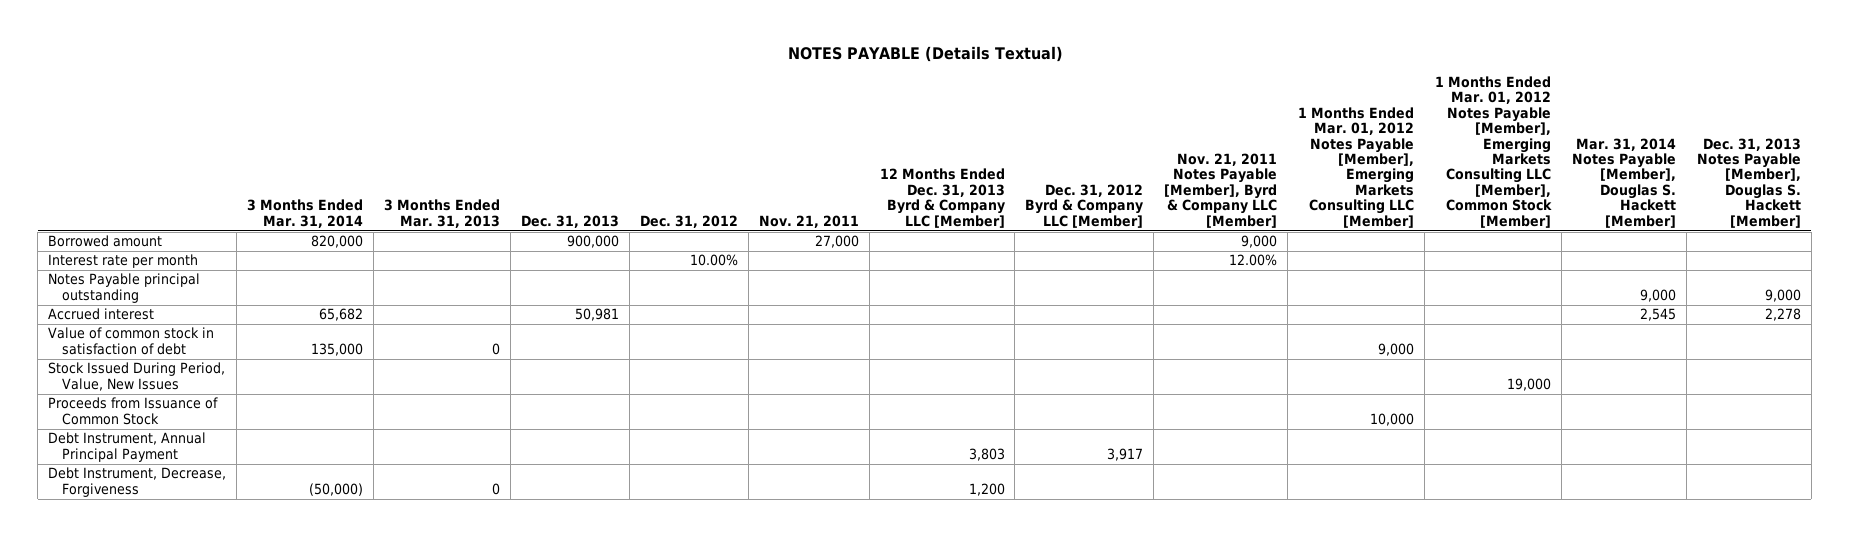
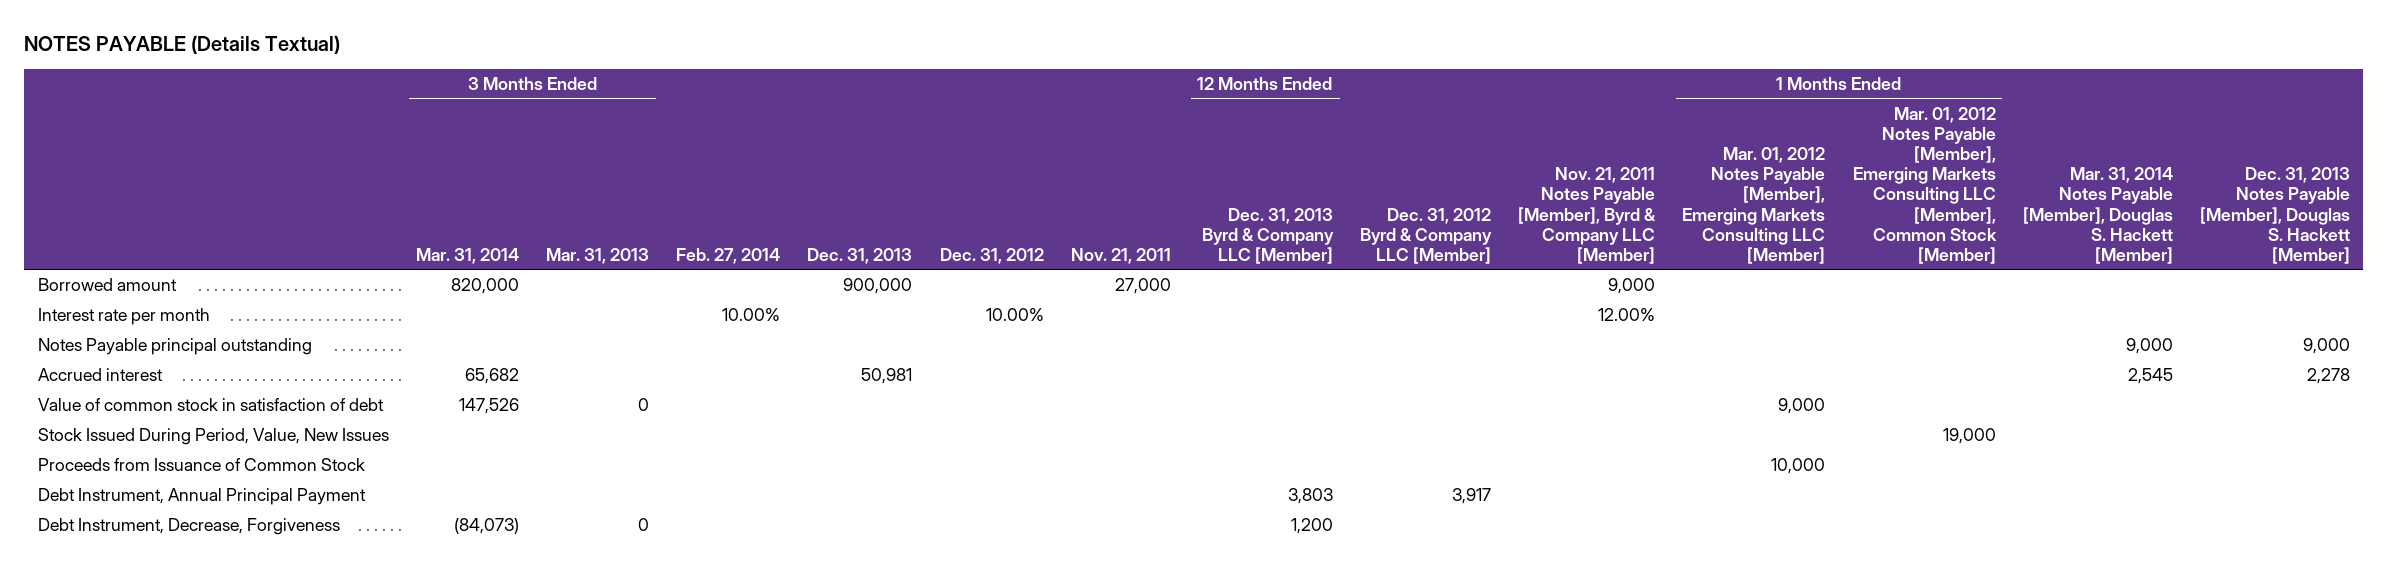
- | 3 Months Ended Mar. 31, 2014 | 3 Months Ended Mar. 31, 2013 | Dec. 31, 2013 | Dec. 31, 2012 | Nov. 21, 2011 | 12 Months Ended Dec. 31, 2013 Byrd & Company LLC [Member] | Dec. 31, 2012 Byrd & Company LLC [Member] | Nov. 21, 2011 Notes Payable [Member], Byrd & Company LLC [Member] | 1 Months Ended Mar. 01, 2012 Notes Payable [Member], Emerging Markets Consulting LLC [Member] | 1 Months Ended Mar. 01, 2012 Notes Payable [Member], Emerging Markets Consulting LLC [Member], Common Stock [Member] | Mar. 31, 2014 Notes Payable [Member], Douglas S. Hackett [Member] | Dec. 31, 2013 Notes Payable [Member], Douglas S. Hackett [Member]
+ | 3 Months Ended Mar. 31, 2014 | 3 Months Ended Mar. 31, 2013 | Feb. 27, 2014 | Dec. 31, 2013 | Dec. 31, 2012 | Nov. 21, 2011 | 12 Months Ended Dec. 31, 2013 Byrd & Company LLC [Member] | Dec. 31, 2012 Byrd & Company LLC [Member] | Nov. 21, 2011 Notes Payable [Member], Byrd & Company LLC [Member] | 1 Months Ended Mar. 01, 2012 Notes Payable [Member], Emerging Markets Consulting LLC [Member] | 1 Months Ended Mar. 01, 2012 Notes Payable [Member], Emerging Markets Consulting LLC [Member], Common Stock [Member] | Mar. 31, 2014 Notes Payable [Member], Douglas S. Hackett [Member] | Dec. 31, 2013 Notes Payable [Member], Douglas S. Hackett [Member]
- Value of common stock in satisfaction of debt | 135,000 | 0 | | | | | | | 9,000 | | |
+ Value of common stock in satisfaction of debt | 147,526 | 0 | | | | | | | | 9,000 | | |
- Debt Instrument, Decrease, Forgiveness | (50,000) | 0 | | | | 1,200 | | | | | |
+ Debt Instrument, Decrease, Forgiveness | (84,073) | 0 | | | | | 1,200 | | | | | |

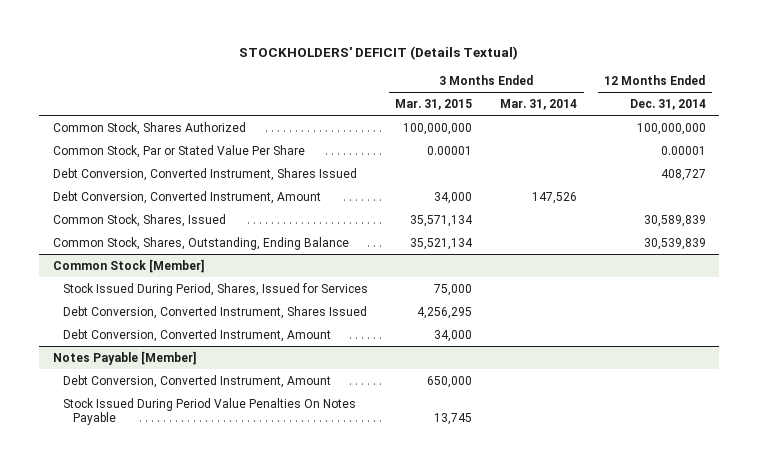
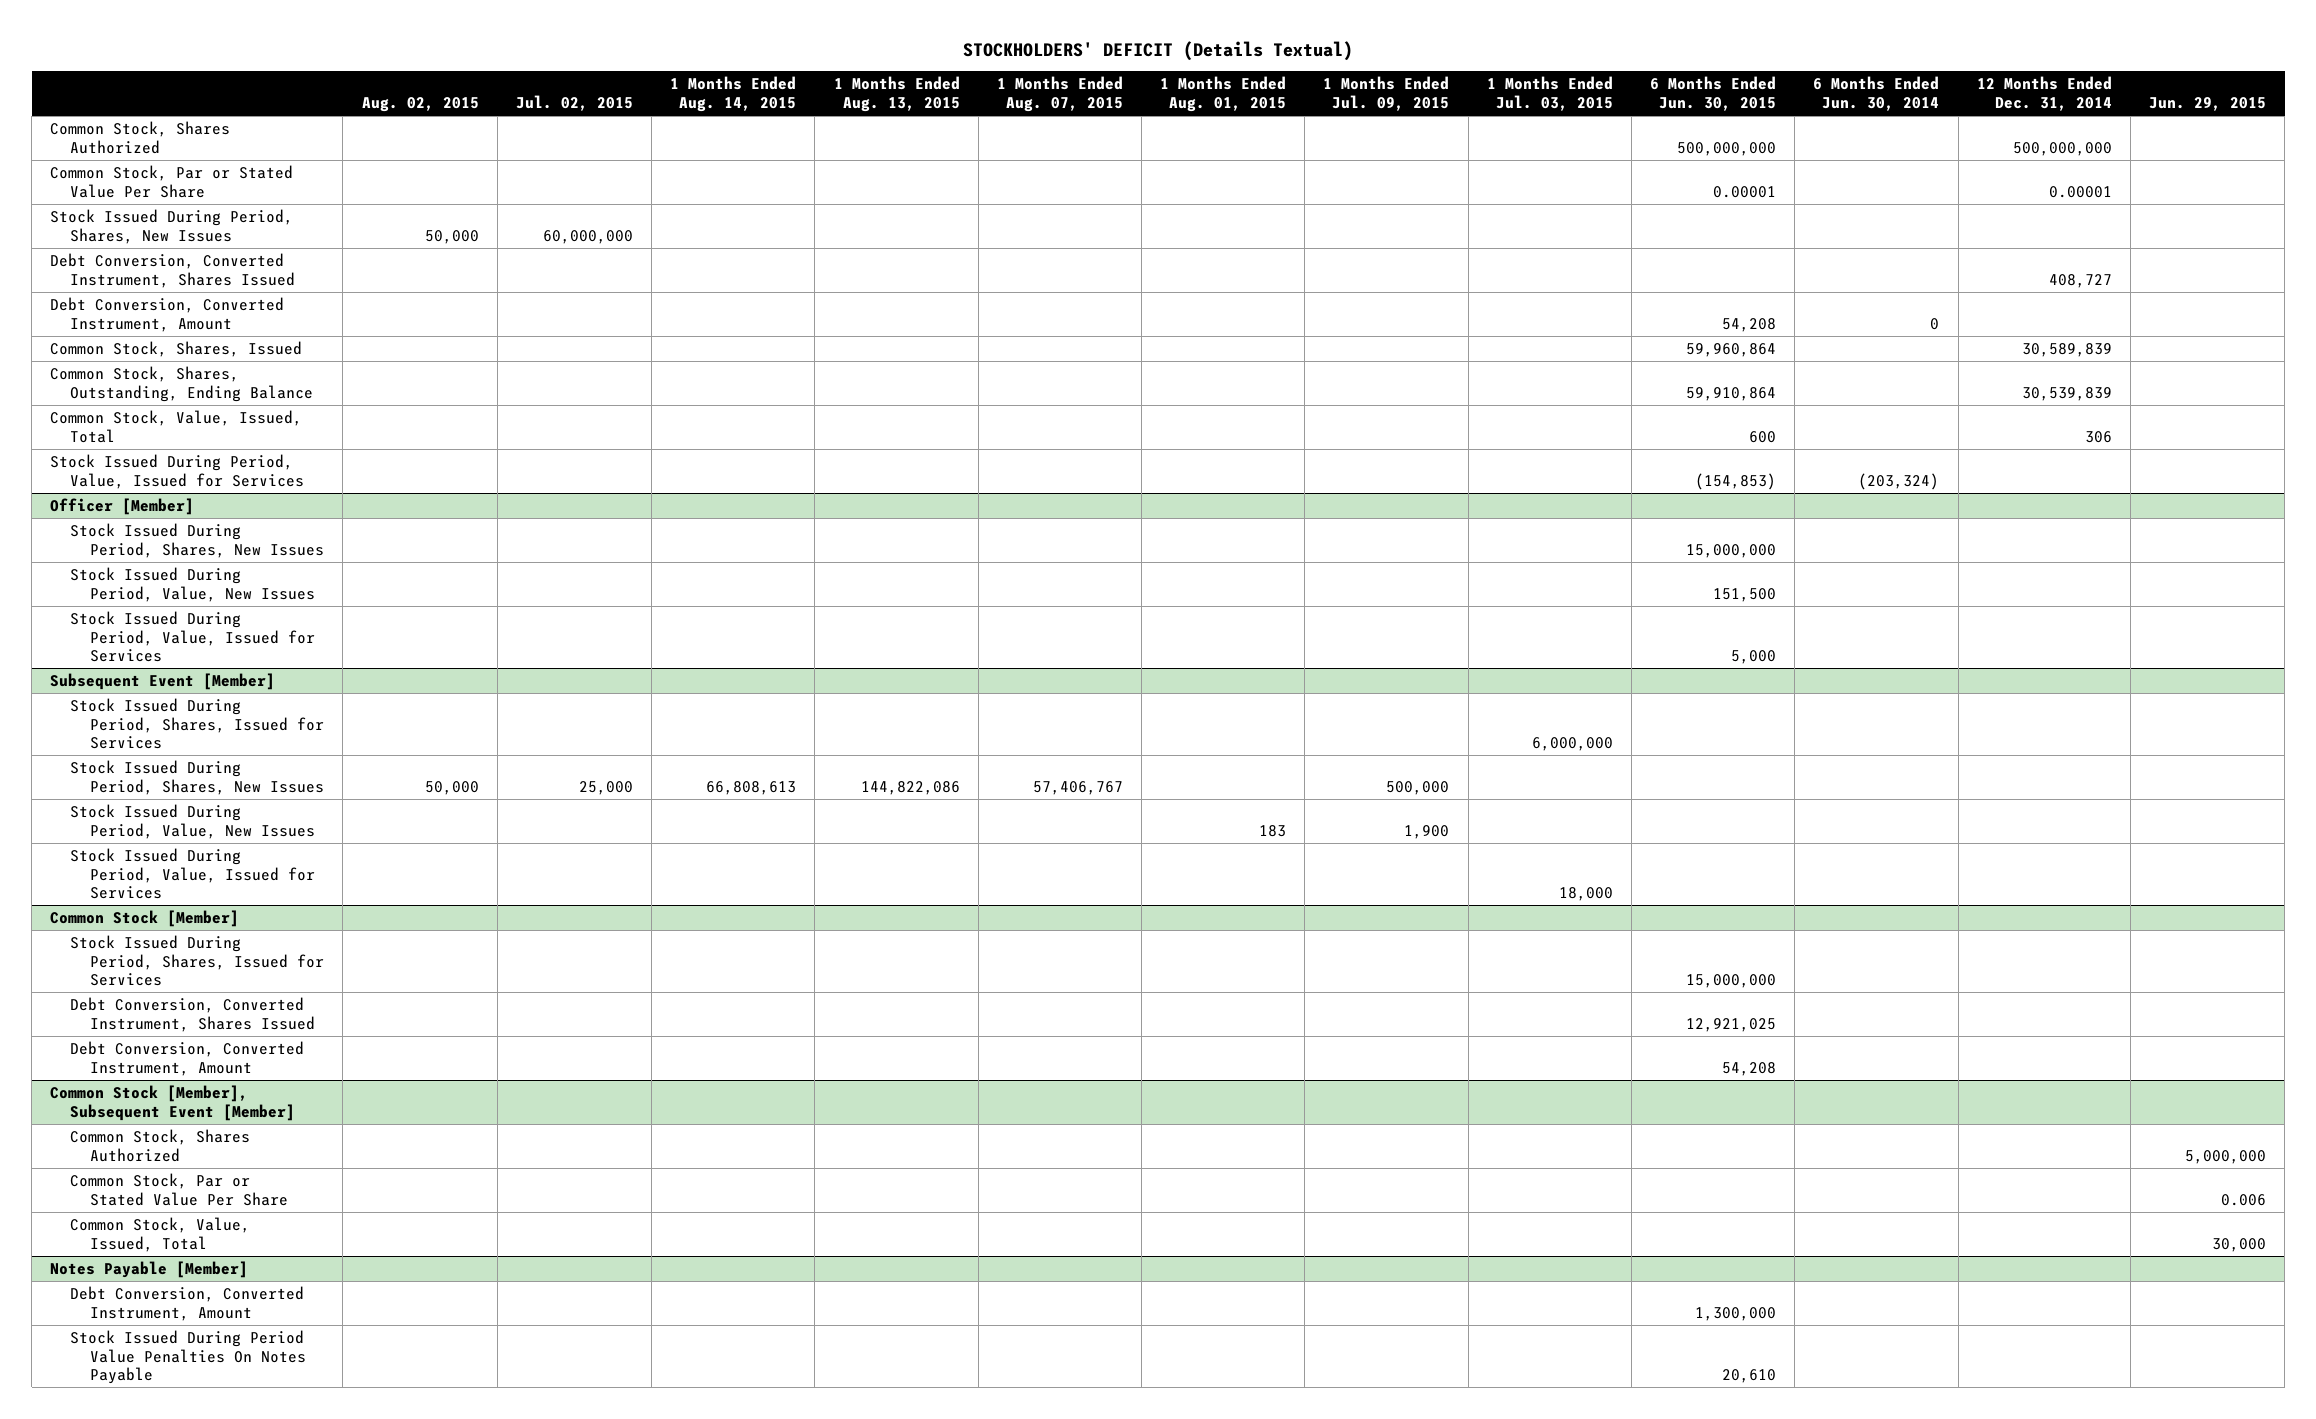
- | 3 Months Ended Mar. 31, 2015 | 3 Months Ended Mar. 31, 2014 | 12 Months Ended Dec. 31, 2014
+ | Aug. 02, 2015 | Jul. 02, 2015 | 1 Months Ended Aug. 14, 2015 | 1 Months Ended Aug. 13, 2015 | 1 Months Ended Aug. 07, 2015 | 1 Months Ended Aug. 01, 2015 | 1 Months Ended Jul. 09, 2015 | 1 Months Ended Jul. 03, 2015 | 6 Months Ended Jun. 30, 2015 | 6 Months Ended Jun. 30, 2014 | 12 Months Ended Dec. 31, 2014 | Jun. 29, 2015
- Common Stock, Shares Authorized | 100,000,000 | | 100,000,000
+ Common Stock, Shares Authorized | | | | | | | | | 500,000,000 | | 500,000,000 |
+ Stock Issued During Period, Shares, New Issues | 50,000 | 60,000,000 | | | | | | | | | |
+ Common Stock, Value, Issued, Total | | | | | | | | | 600 | | 306 |
+ Stock Issued During Period, Value, Issued for Services | | | | | | | | | (154,853) | (203,324) | |
+ Officer [Member]
+ Stock Issued During Period, Shares, New Issues | | | | | | | | | 15,000,000 | | |
+ Stock Issued During Period, Value, New Issues | | | | | | | | | 151,500 | | |
+ Stock Issued During Period, Value, Issued for Services | | | | | | | | | 5,000 | | |
+ Subsequent Event [Member]
+ Stock Issued During Period, Shares, Issued for Services | | | | | | | | 6,000,000 | | | |
+ Stock Issued During Period, Shares, New Issues | 50,000 | 25,000 | 66,808,613 | 144,822,086 | 57,406,767 | | 500,000 | | | | |
+ Stock Issued During Period, Value, New Issues | | | | | | 183 | 1,900 | | | | |
+ Stock Issued During Period, Value, Issued for Services | | | | | | | | 18,000 | | | |
+ Common Stock [Member], Subsequent Event [Member]
+ Common Stock, Shares Authorized | | | | | | | | | | | | 5,000,000
+ Common Stock, Par or Stated Value Per Share | | | | | | | | | | | | 0.006
+ Common Stock, Value, Issued, Total | | | | | | | | | | | | 30,000

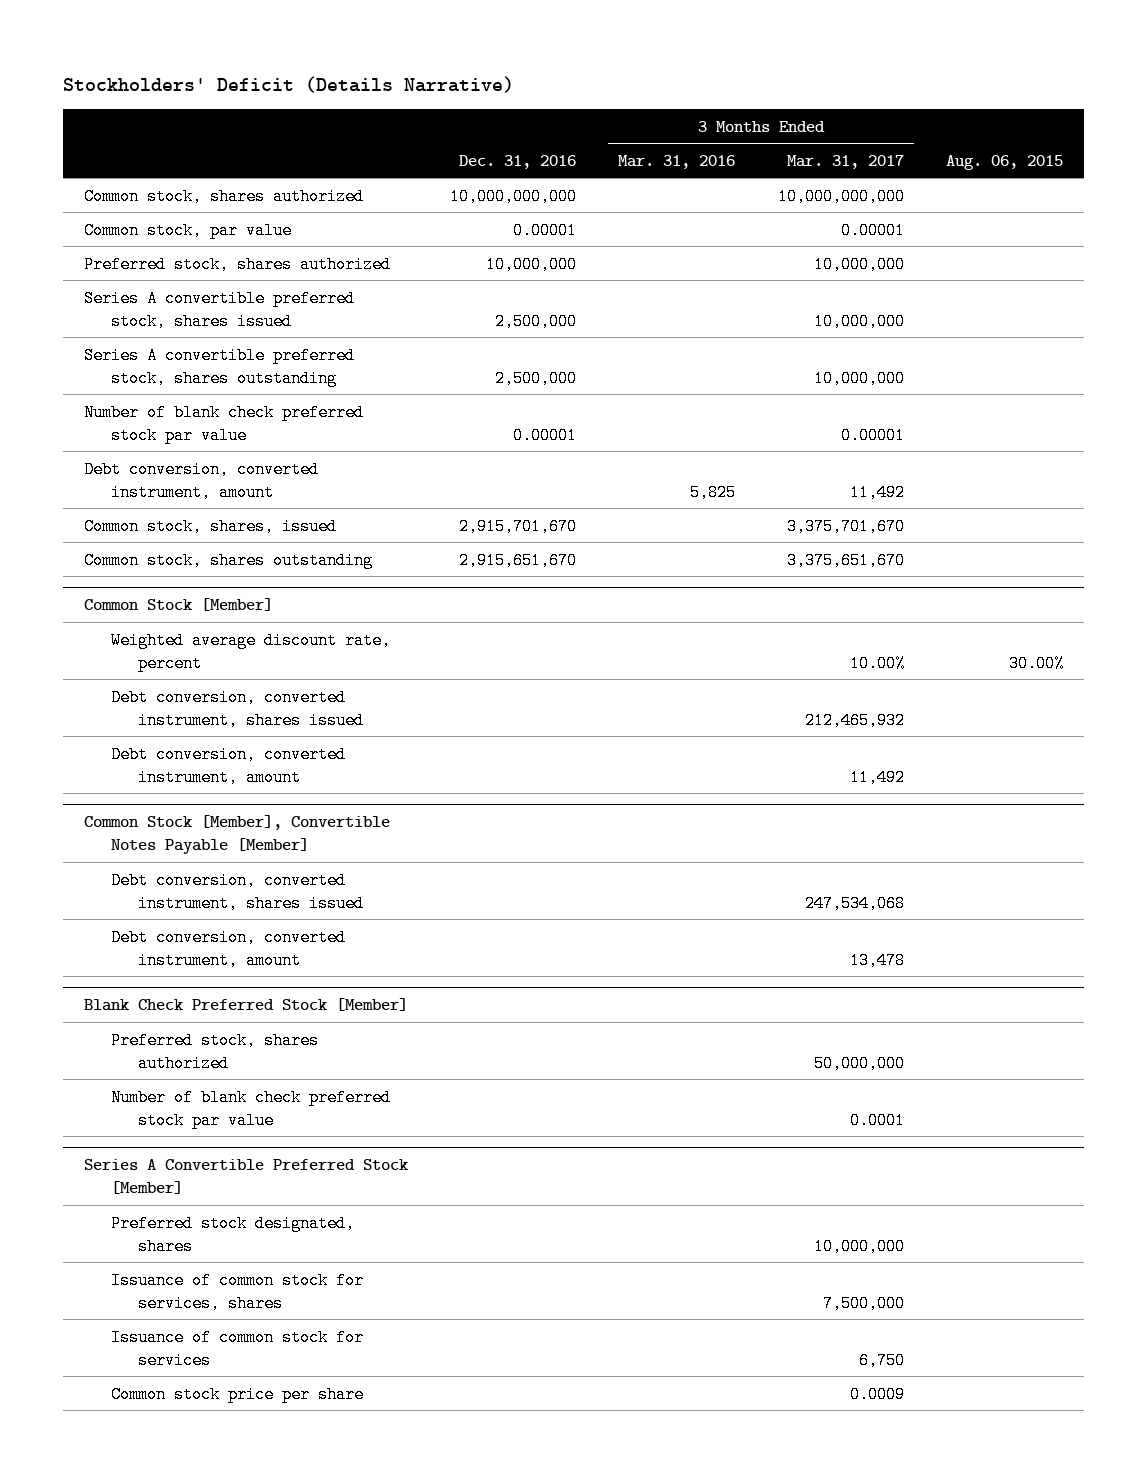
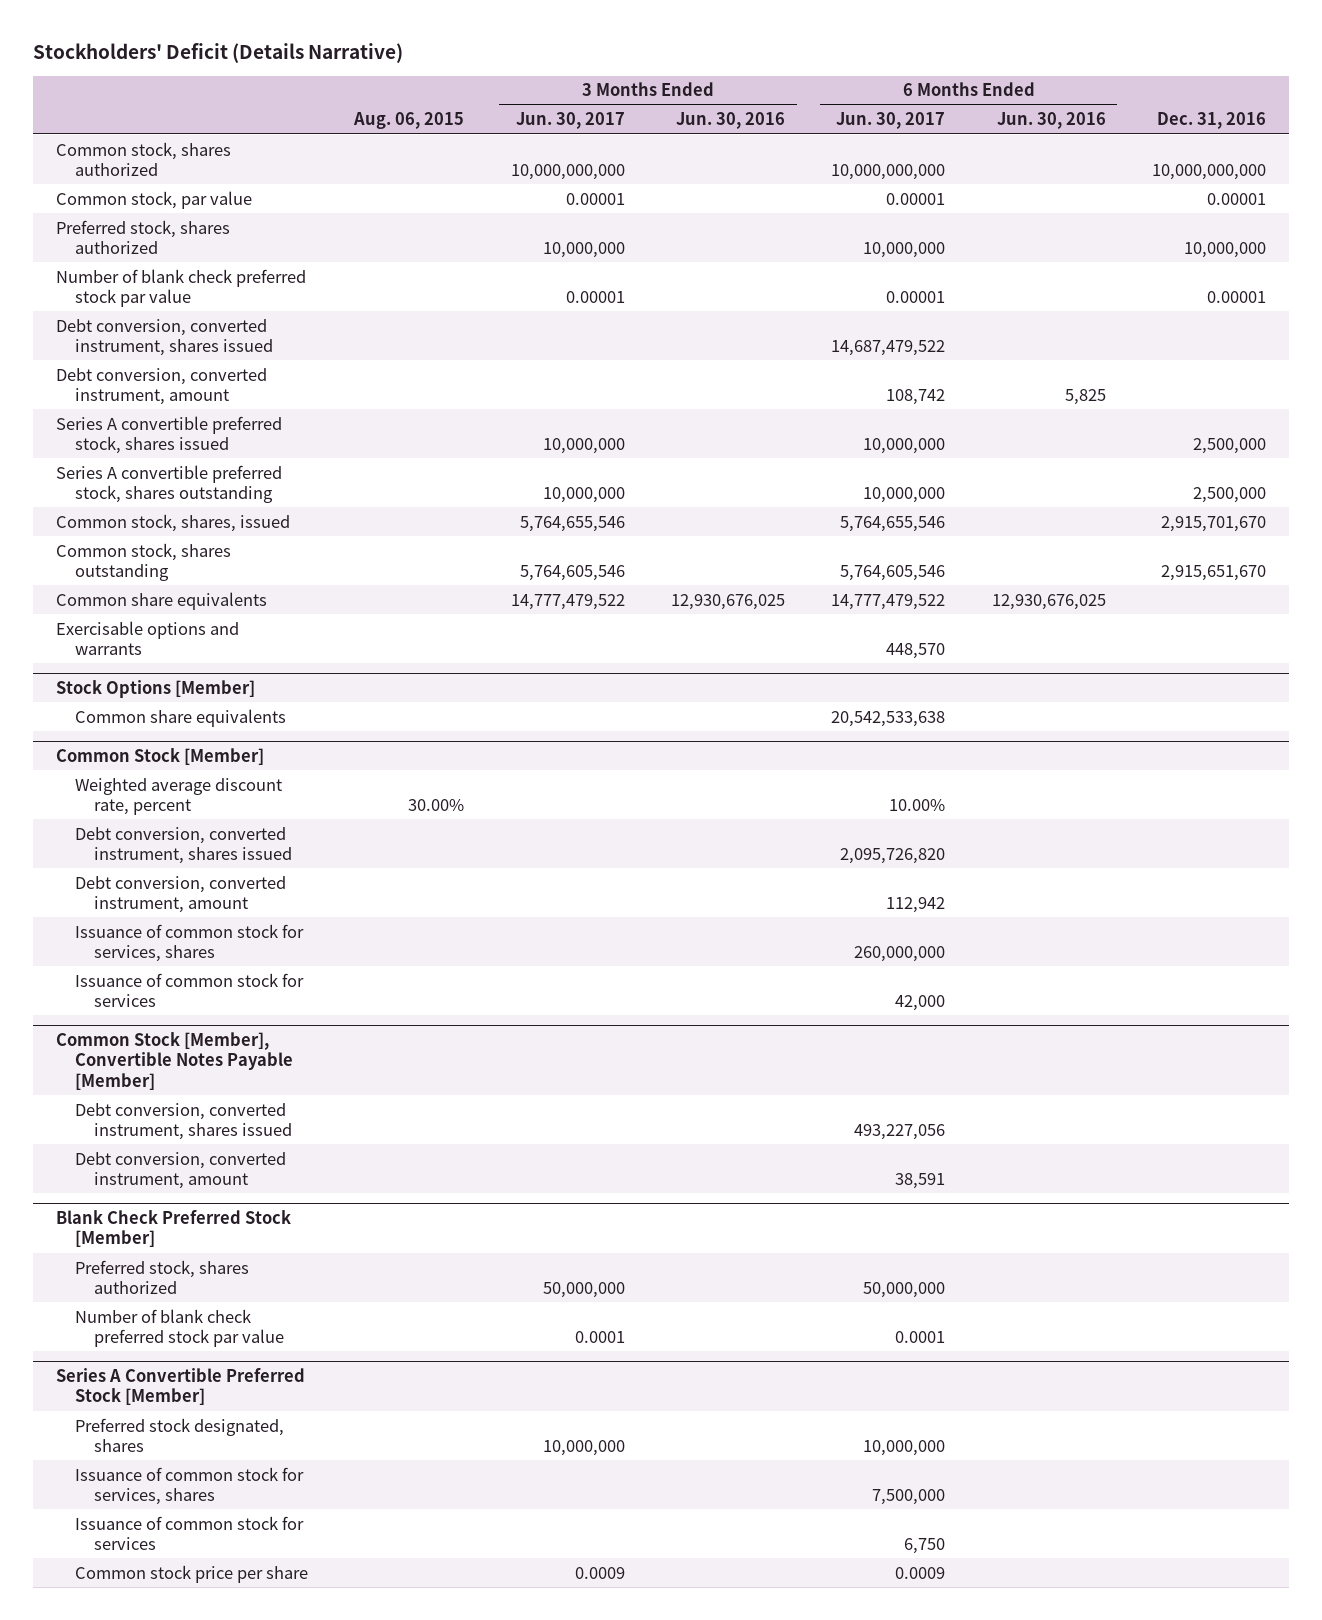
- | Dec. 31, 2016 | 3 Months Ended Mar. 31, 2016 | 3 Months Ended Mar. 31, 2017 | Aug. 06, 2015
+ | Aug. 06, 2015 | 3 Months Ended Jun. 30, 2017 | 3 Months Ended Jun. 30, 2016 | 6 Months Ended Jun. 30, 2017 | 6 Months Ended Jun. 30, 2016 | Dec. 31, 2016
+ Debt conversion, converted instrument, shares issued | | | | 14,687,479,522 | |
moved down: Series A convertible preferred stock, shares issued | | 10,000,000 | | 10,000,000 | | 2,500,000
moved down: Series A convertible preferred stock, shares outstanding | | 10,000,000 | | 10,000,000 | | 2,500,000
+ Common share equivalents | | 14,777,479,522 | 12,930,676,025 | 14,777,479,522 | 12,930,676,025 |
+ Exercisable options and warrants | | | | 448,570 | |
+ Stock Options [Member]
+ Common share equivalents | | | | 20,542,533,638 | |
@ Common Stock [Member]
+ Issuance of common stock for services, shares | | | | 260,000,000 | |
+ Issuance of common stock for services | | | | 42,000 | |

